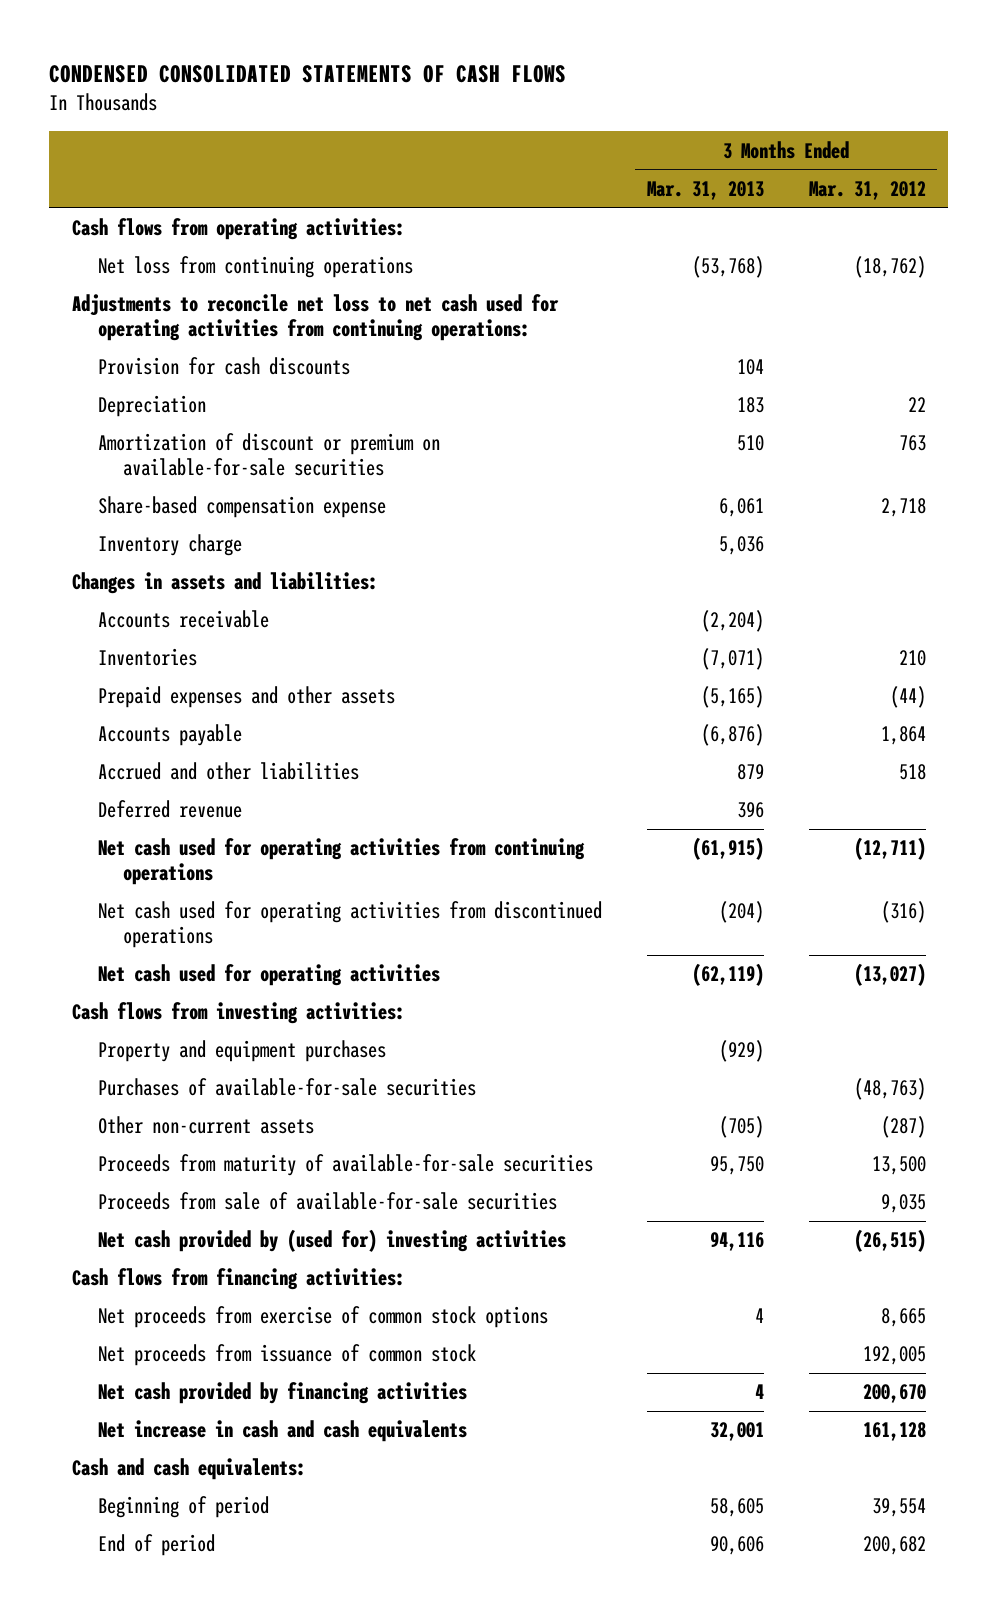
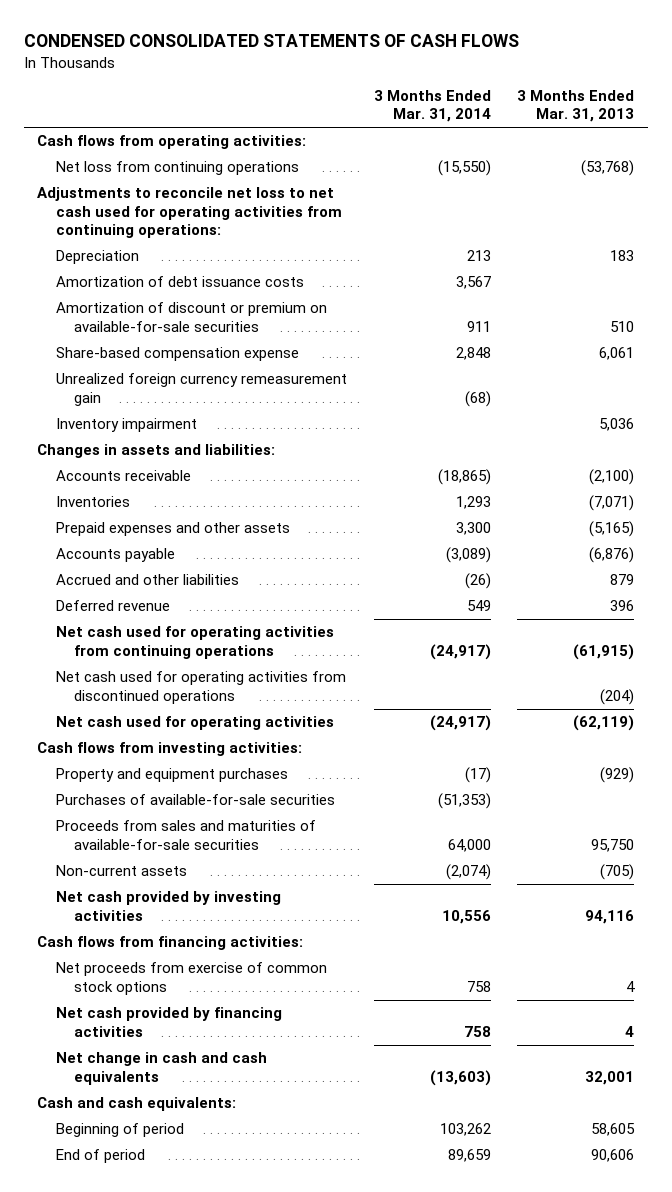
- | 3 Months Ended Mar. 31, 2013 | 3 Months Ended Mar. 31, 2012
+ | 3 Months Ended Mar. 31, 2014 | 3 Months Ended Mar. 31, 2013
- Provision for cash discounts | 104 |
+ Amortization of debt issuance costs | 3,567 |
- Inventory charge | 5,036 |
+ Unrealized foreign currency remeasurement gain | (68) |
+ Inventory impairment | | 5,036
- Accounts receivable | (2,204) |
+ Accounts receivable | (18,865) | (2,100)
- Other non-current assets | (705) | (287)
- Proceeds from maturity of available-for-sale securities | 95,750 | 13,500
- Proceeds from sale of available-for-sale securities | | 9,035
- Net cash provided by (used for) investing activities | 94,116 | (26,515)
+ Proceeds from sales and maturities of available-for-sale securities | 64,000 | 95,750
+ Non-current assets | (2,074) | (705)
+ Net cash provided by investing activities | 10,556 | 94,116
- Net proceeds from issuance of common stock | | 192,005
- Net increase in cash and cash equivalents | 32,001 | 161,128
+ Net change in cash and cash equivalents | (13,603) | 32,001

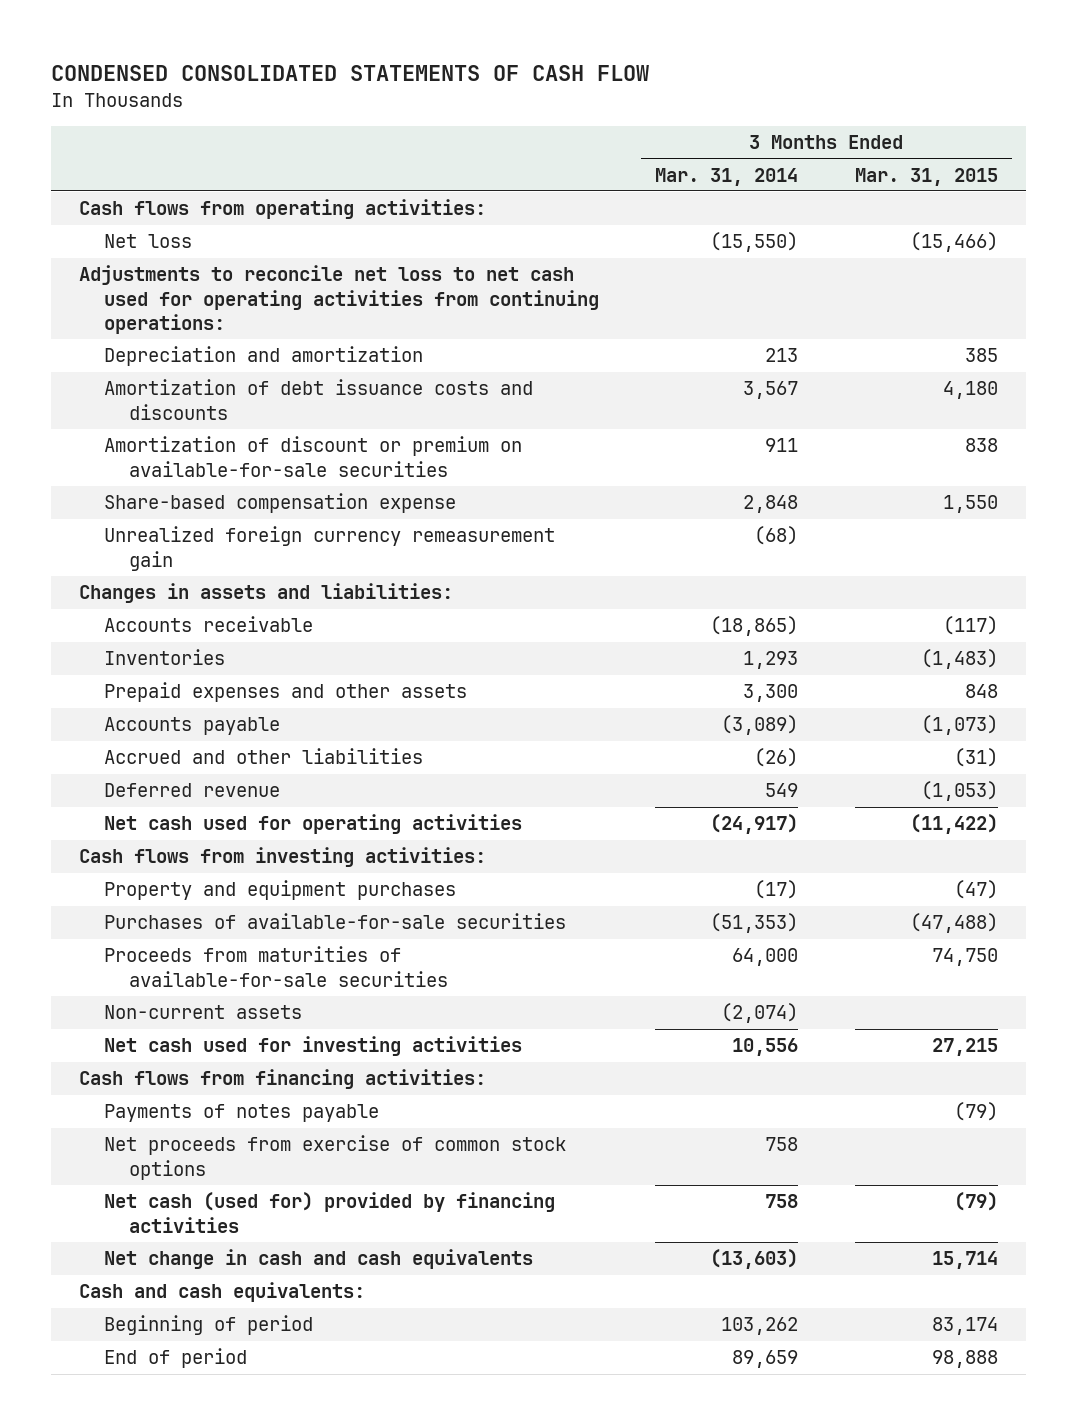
- CONDENSED CONSOLIDATED STATEMENTS OF CASH FLOWS
+ CONDENSED CONSOLIDATED STATEMENTS OF CASH FLOW
- | 3 Months Ended Mar. 31, 2014 | 3 Months Ended Mar. 31, 2013
+ | 3 Months Ended Mar. 31, 2014 | 3 Months Ended Mar. 31, 2015
- Net loss from continuing operations | (15,550) | (53,768)
+ Net loss | (15,550) | (15,466)
- Depreciation | 213 | 183
- Amortization of debt issuance costs | 3,567 |
+ Depreciation and amortization | 213 | 385
+ Amortization of debt issuance costs and discounts | 3,567 | 4,180
- Inventory impairment | | 5,036
- Net cash used for operating activities from continuing operations | (24,917) | (61,915)
- Net cash used for operating activities from discontinued operations | | (204)
- Proceeds from sales and maturities of available-for-sale securities | 64,000 | 95,750
+ Proceeds from maturities of available-for-sale securities | 64,000 | 74,750
- Net cash provided by investing activities | 10,556 | 94,116
+ Net cash used for investing activities | 10,556 | 27,215
+ Payments of notes payable | | (79)
- Net cash provided by financing activities | 758 | 4
+ Net cash (used for) provided by financing activities | 758 | (79)

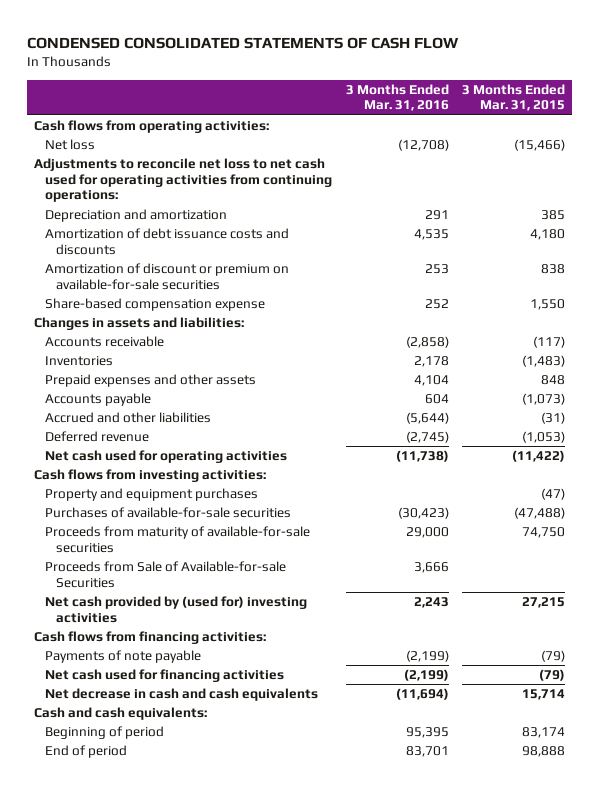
- | 3 Months Ended Mar. 31, 2014 | 3 Months Ended Mar. 31, 2015
+ | 3 Months Ended Mar. 31, 2016 | 3 Months Ended Mar. 31, 2015
- Unrealized foreign currency remeasurement gain | (68) |
- Proceeds from maturities of available-for-sale securities | 64,000 | 74,750
- Non-current assets | (2,074) |
- Net cash used for investing activities | 10,556 | 27,215
+ Proceeds from maturity of available-for-sale securities | 29,000 | 74,750
+ Proceeds from Sale of Available-for-sale Securities | 3,666 |
+ Net cash provided by (used for) investing activities | 2,243 | 27,215
- Payments of notes payable | | (79)
- Net proceeds from exercise of common stock options | 758 |
- Net cash (used for) provided by financing activities | 758 | (79)
- Net change in cash and cash equivalents | (13,603) | 15,714
+ Payments of note payable | (2,199) | (79)
+ Net cash used for financing activities | (2,199) | (79)
+ Net decrease in cash and cash equivalents | (11,694) | 15,714

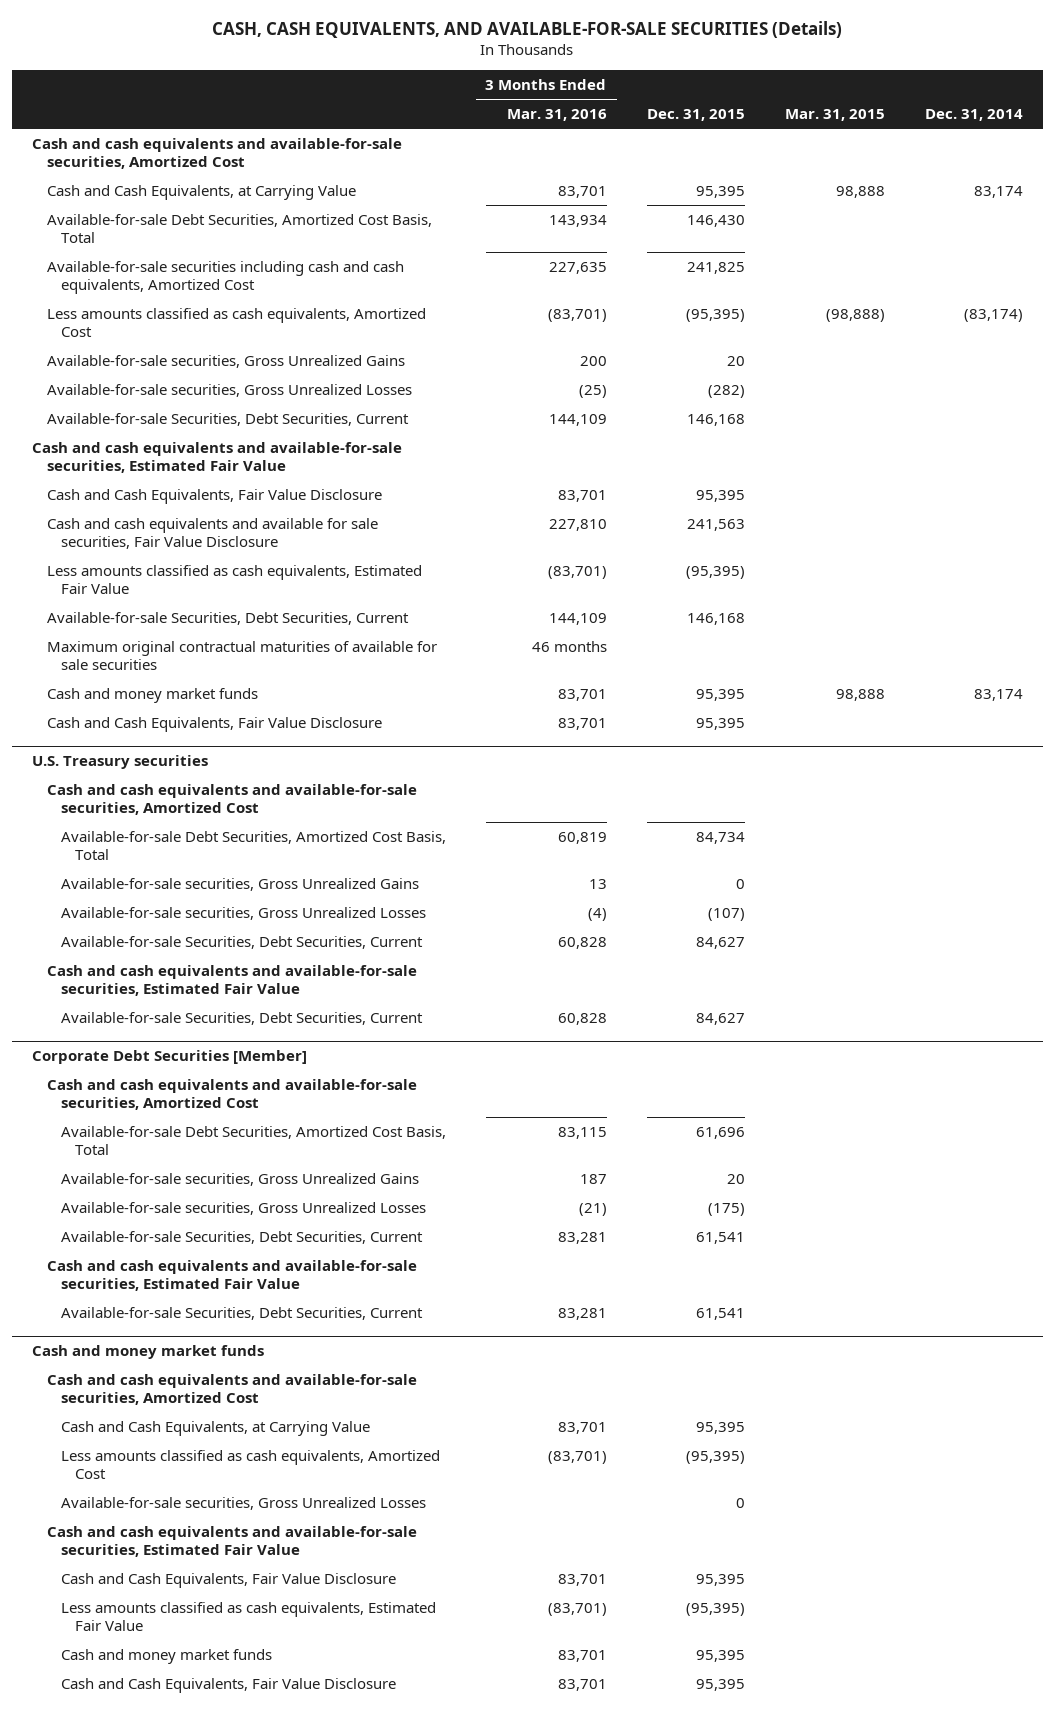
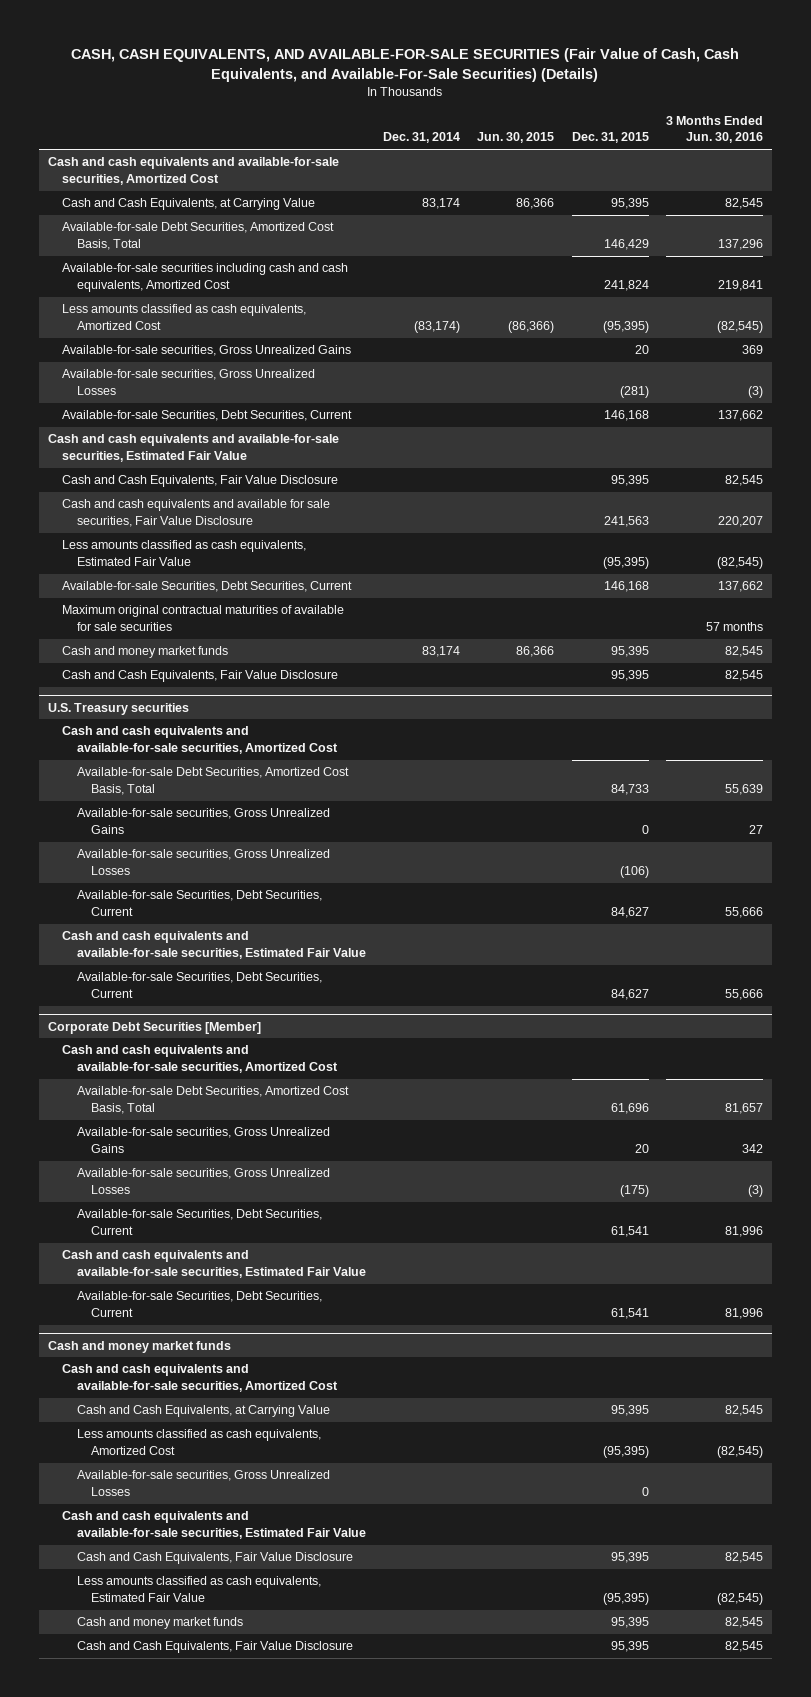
- CASH, CASH EQUIVALENTS, AND AVAILABLE-FOR-SALE SECURITIES (Details)
+ CASH, CASH EQUIVALENTS, AND AVAILABLE-FOR-SALE SECURITIES (Fair Value of Cash, Cash Equivalents, and Available-For-Sale Securities) (Details)
- | 3 Months Ended Mar. 31, 2016 | Dec. 31, 2015 | Mar. 31, 2015 | Dec. 31, 2014
+ | Dec. 31, 2014 | Jun. 30, 2015 | Dec. 31, 2015 | 3 Months Ended Jun. 30, 2016
- Available-for-sale Debt Securities, Amortized Cost Basis, Total | 143,934 | 146,430 | |
- Available-for-sale securities including cash and cash equivalents, Amortized Cost | 227,635 | 241,825 | |
+ Available-for-sale Debt Securities, Amortized Cost Basis, Total | | | 146,429 | 137,296
+ Available-for-sale securities including cash and cash equivalents, Amortized Cost | | | 241,824 | 219,841
- Available-for-sale securities, Gross Unrealized Losses | (25) | (282) | |
+ Available-for-sale securities, Gross Unrealized Losses | | | (281) | (3)
@ U.S. Treasury securities
- Available-for-sale Debt Securities, Amortized Cost Basis, Total | 60,819 | 84,734 | |
+ Available-for-sale Debt Securities, Amortized Cost Basis, Total | | | 84,733 | 55,639
- Available-for-sale securities, Gross Unrealized Losses | (4) | (107) | |
+ Available-for-sale securities, Gross Unrealized Losses | | | (106) |

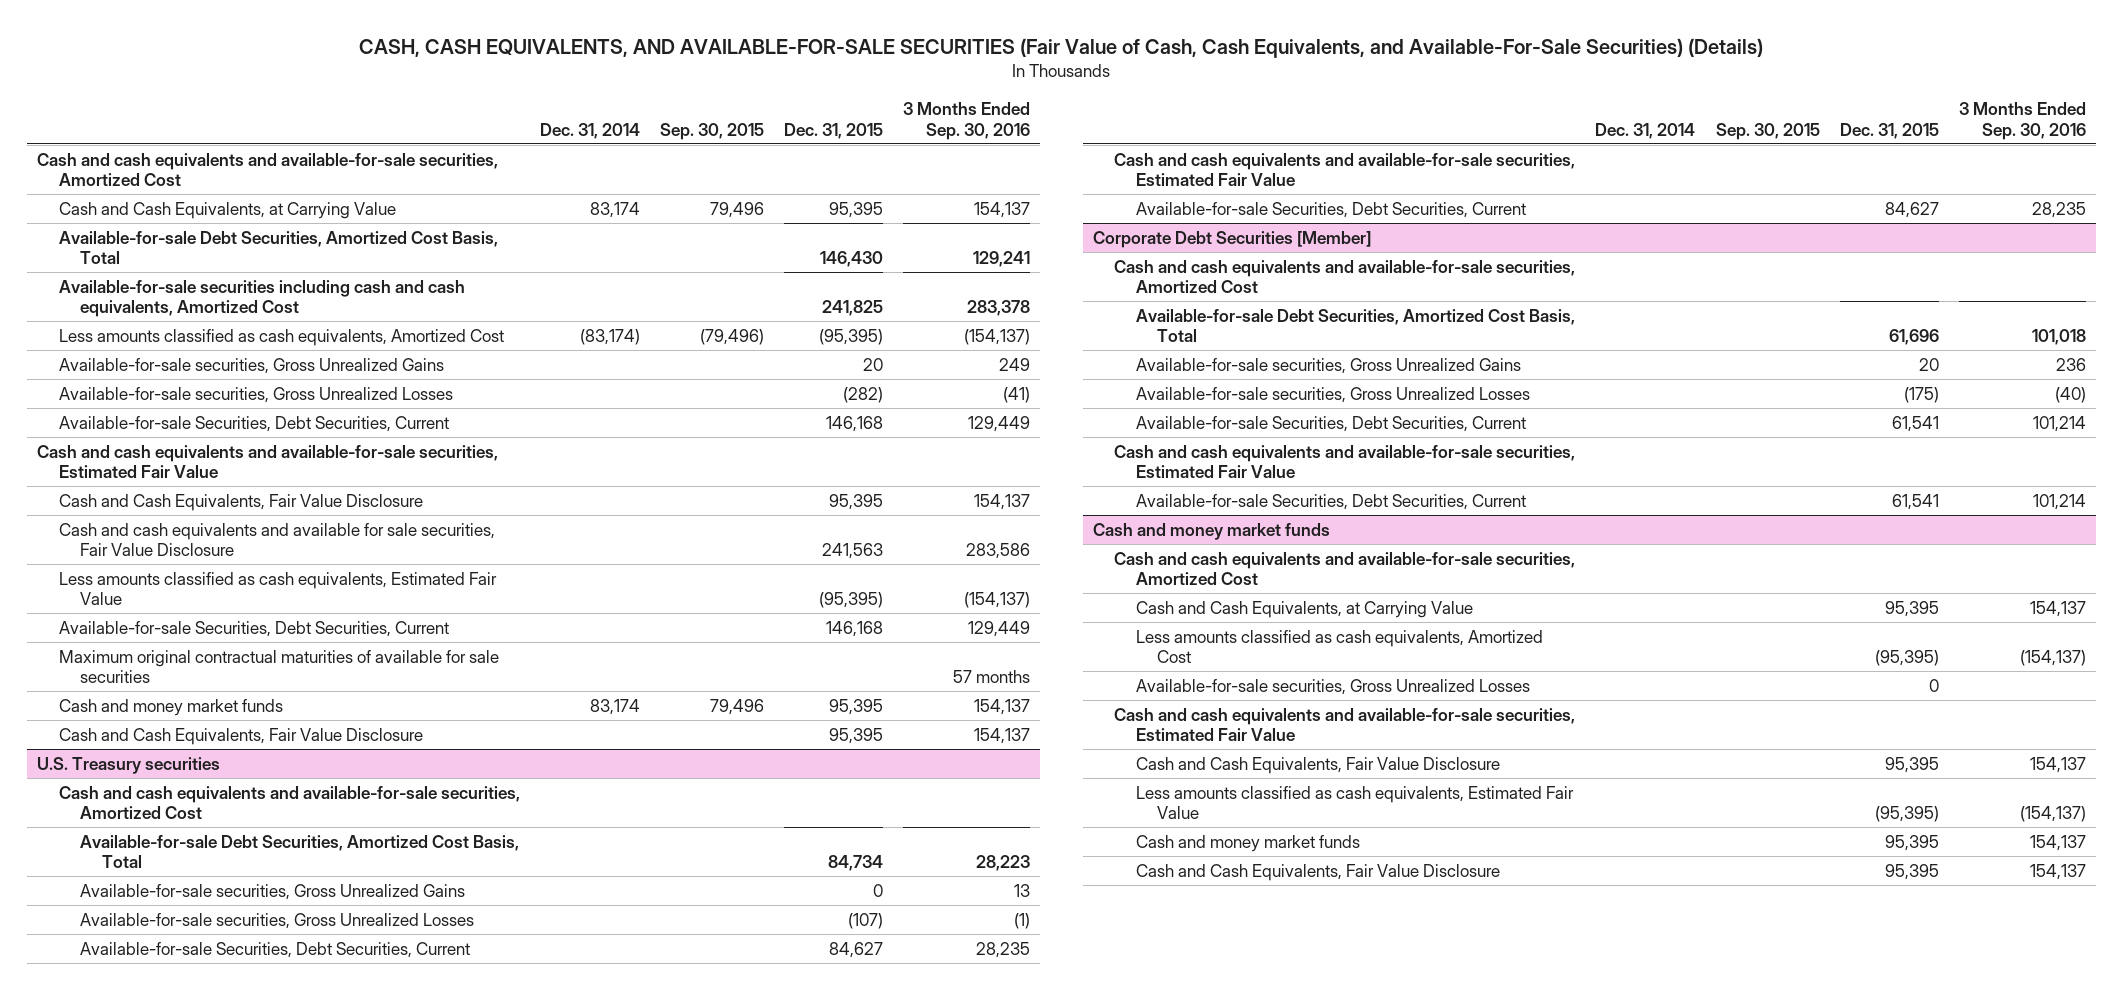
- | Dec. 31, 2014 | Jun. 30, 2015 | Dec. 31, 2015 | 3 Months Ended Jun. 30, 2016
+ | Dec. 31, 2014 | Sep. 30, 2015 | Dec. 31, 2015 | 3 Months Ended Sep. 30, 2016
- Available-for-sale Debt Securities, Amortized Cost Basis, Total | | | 146,429 | 137,296
- Available-for-sale securities including cash and cash equivalents, Amortized Cost | | | 241,824 | 219,841
+ Available-for-sale Debt Securities, Amortized Cost Basis, Total | | | 146,430 | 129,241
+ Available-for-sale securities including cash and cash equivalents, Amortized Cost | | | 241,825 | 283,378
- Available-for-sale securities, Gross Unrealized Losses | | | (281) | (3)
+ Available-for-sale securities, Gross Unrealized Losses | | | (282) | (41)
@ U.S. Treasury securities
- Available-for-sale Debt Securities, Amortized Cost Basis, Total | | | 84,733 | 55,639
+ Available-for-sale Debt Securities, Amortized Cost Basis, Total | | | 84,734 | 28,223
- Available-for-sale securities, Gross Unrealized Losses | | | (106) |
+ Available-for-sale securities, Gross Unrealized Losses | | | (107) | (1)

